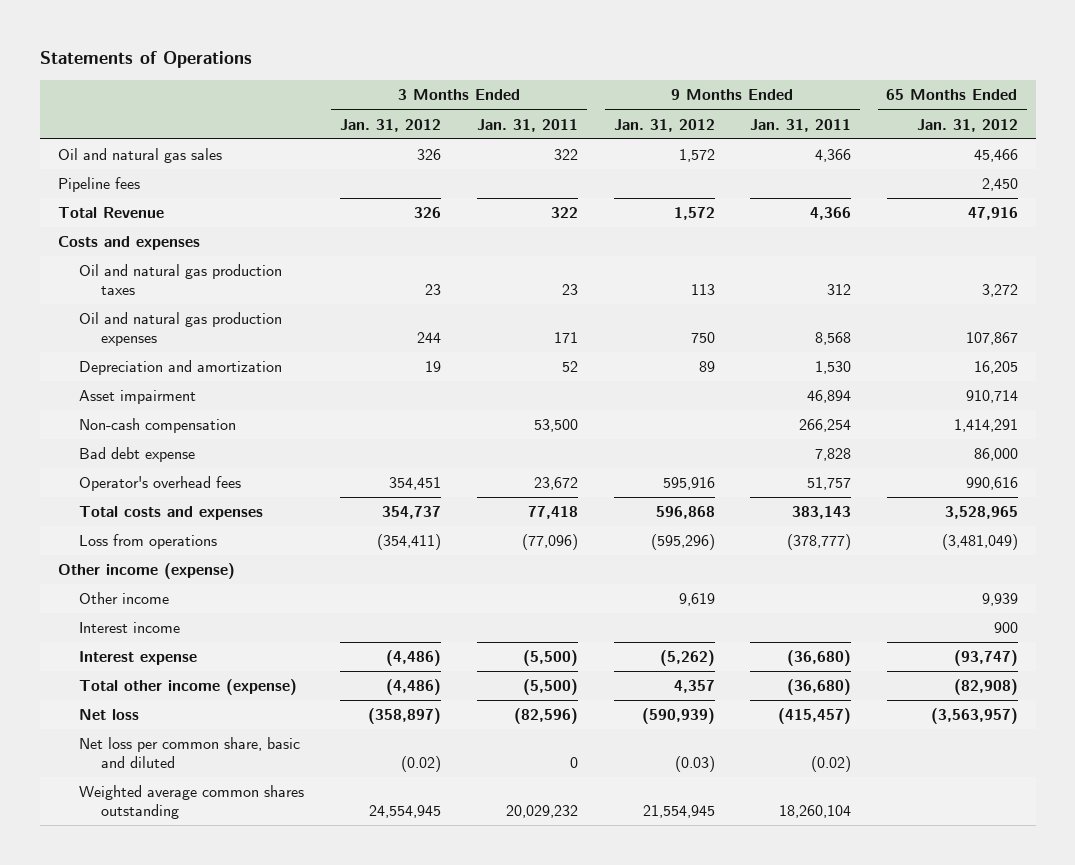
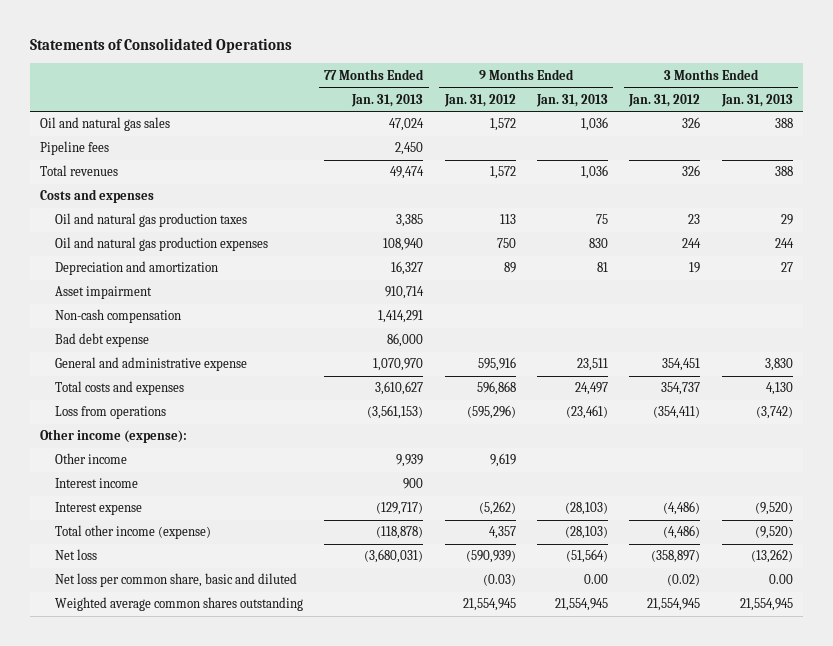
- Statements of Operations
+ Statements of Consolidated Operations
- | 3 Months Ended Jan. 31, 2012 | 3 Months Ended Jan. 31, 2011 | 9 Months Ended Jan. 31, 2012 | 9 Months Ended Jan. 31, 2011 | 65 Months Ended Jan. 31, 2012
+ | 77 Months Ended Jan. 31, 2013 | 9 Months Ended Jan. 31, 2012 | 9 Months Ended Jan. 31, 2013 | 3 Months Ended Jan. 31, 2012 | 3 Months Ended Jan. 31, 2013
- Total Revenue | 326 | 322 | 1,572 | 4,366 | 47,916
+ Total revenues | 49,474 | 1,572 | 1,036 | 326 | 388
- Operator's overhead fees | 354,451 | 23,672 | 595,916 | 51,757 | 990,616
+ General and administrative expense | 1,070,970 | 595,916 | 23,511 | 354,451 | 3,830
- Other income (expense)
+ Other income (expense):
- Weighted average common shares outstanding | 24,554,945 | 20,029,232 | 21,554,945 | 18,260,104 |
+ Weighted average common shares outstanding | | 21,554,945 | 21,554,945 | 21,554,945 | 21,554,945

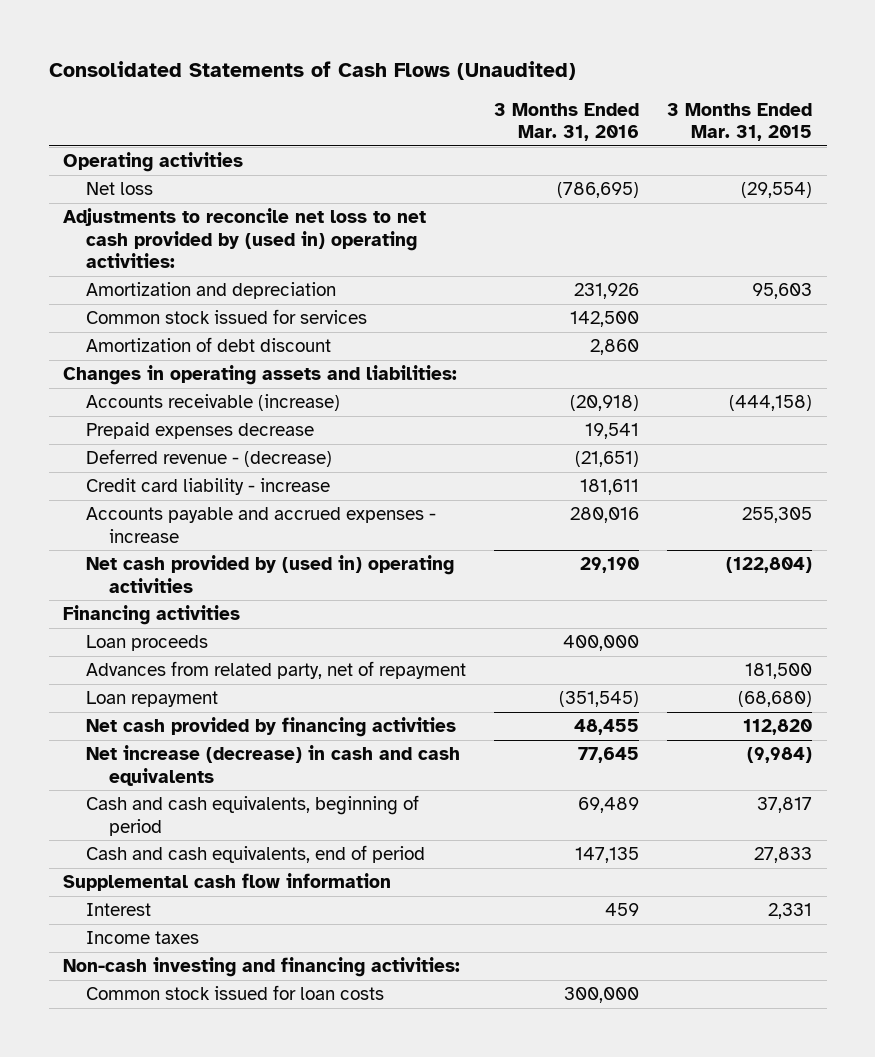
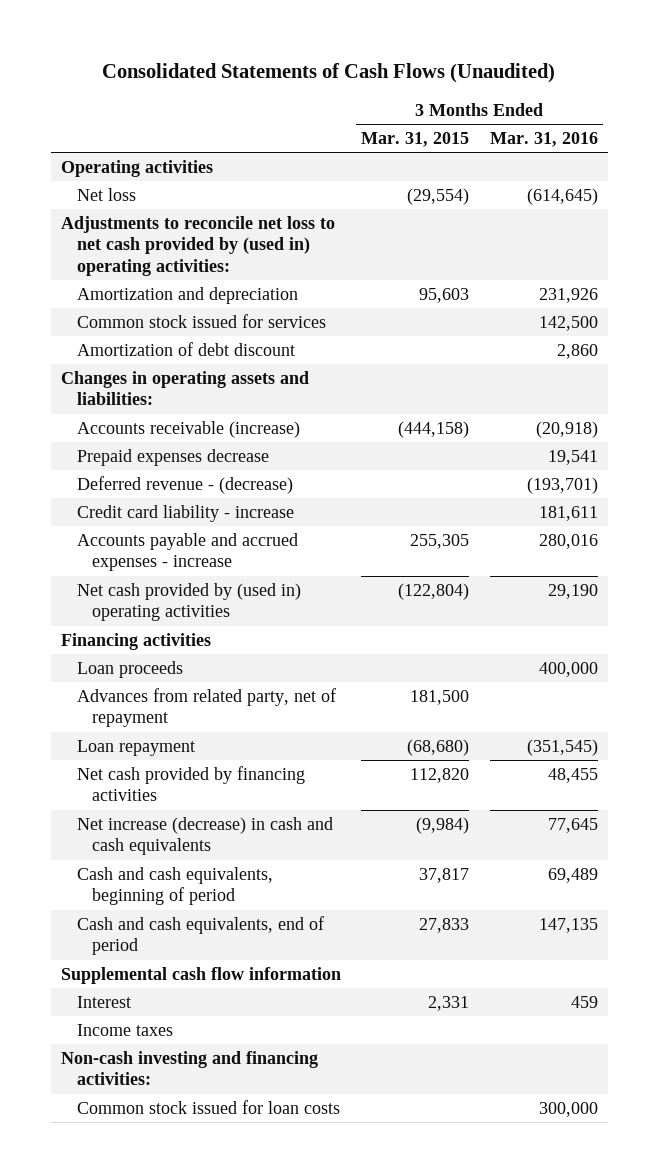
- | 3 Months Ended Mar. 31, 2016 | 3 Months Ended Mar. 31, 2015
+ | 3 Months Ended Mar. 31, 2015 | 3 Months Ended Mar. 31, 2016
- Net loss | (786,695) | (29,554)
+ Net loss | (29,554) | (614,645)
- Deferred revenue - (decrease) | (21,651) |
+ Deferred revenue - (decrease) | | (193,701)

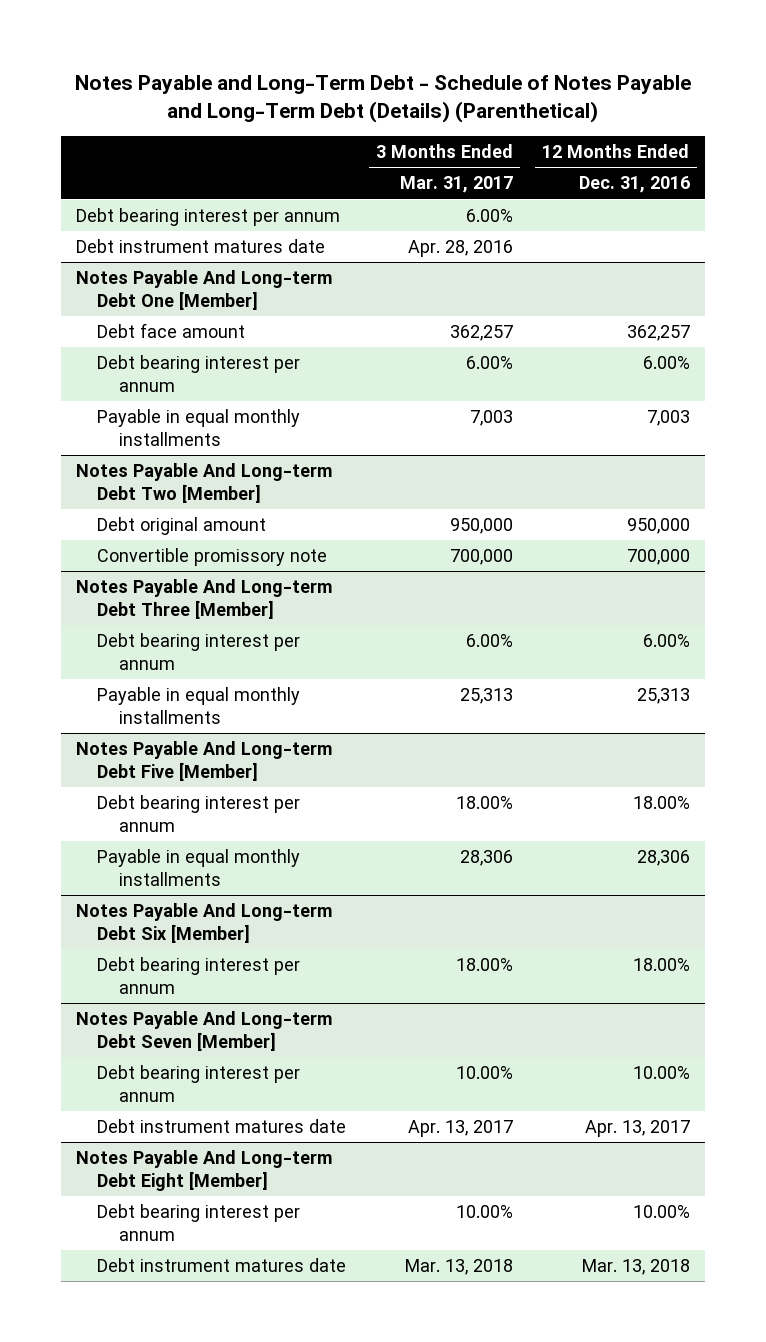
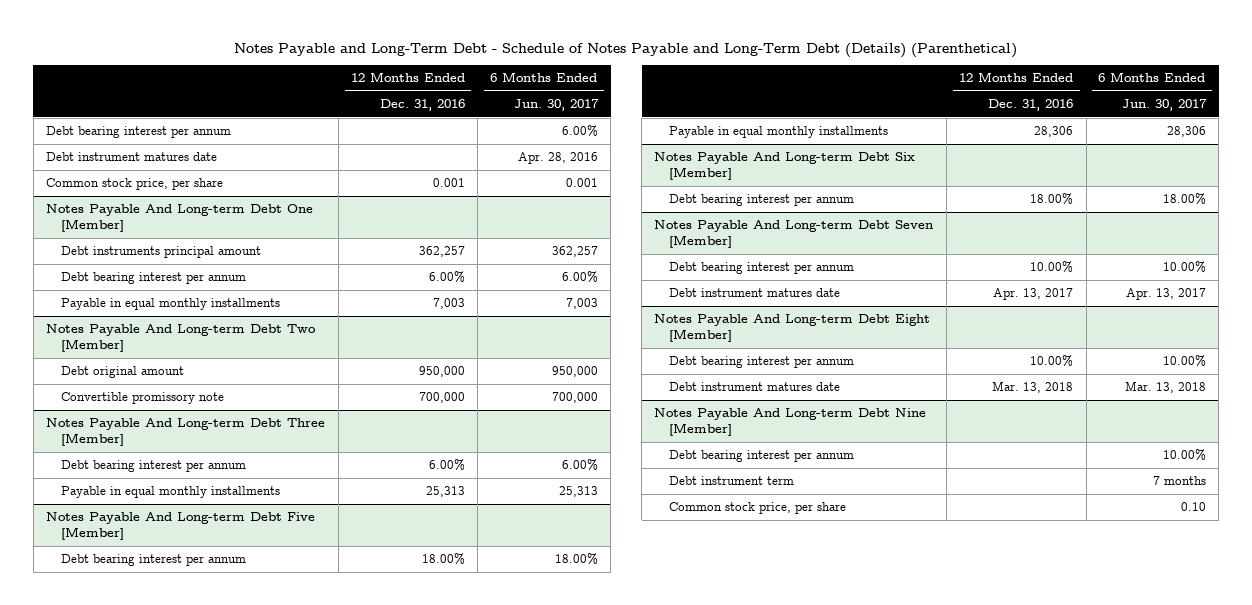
- | 3 Months Ended Mar. 31, 2017 | 12 Months Ended Dec. 31, 2016
+ | 12 Months Ended Dec. 31, 2016 | 6 Months Ended Jun. 30, 2017
+ Common stock price, per share | 0.001 | 0.001
@ Notes Payable And Long-term Debt One [Member]
- Debt face amount | 362,257 | 362,257
+ Debt instruments principal amount | 362,257 | 362,257
+ Notes Payable And Long-term Debt Nine [Member]
+ Debt bearing interest per annum | | 10.00%
+ Debt instrument term | | 7 months
+ Common stock price, per share | | 0.10

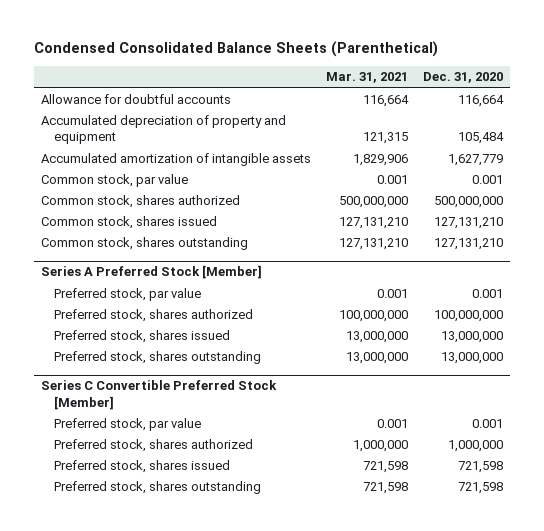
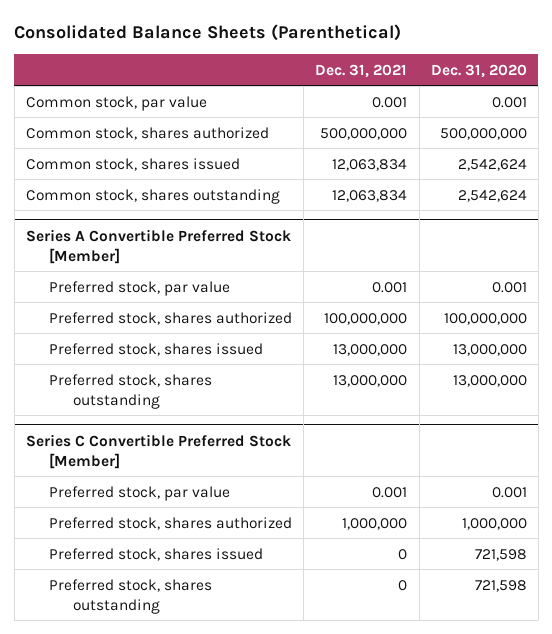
- Condensed Consolidated Balance Sheets (Parenthetical)
+ Consolidated Balance Sheets (Parenthetical)
- | Mar. 31, 2021 | Dec. 31, 2020
+ | Dec. 31, 2021 | Dec. 31, 2020
- Allowance for doubtful accounts | 116,664 | 116,664
- Accumulated depreciation of property and equipment | 121,315 | 105,484
- Accumulated amortization of intangible assets | 1,829,906 | 1,627,779
- Common stock, shares issued | 127,131,210 | 127,131,210
- Common stock, shares outstanding | 127,131,210 | 127,131,210
- Series A Preferred Stock [Member]
+ Common stock, shares issued | 12,063,834 | 2,542,624
+ Common stock, shares outstanding | 12,063,834 | 2,542,624
+ Series A Convertible Preferred Stock [Member]

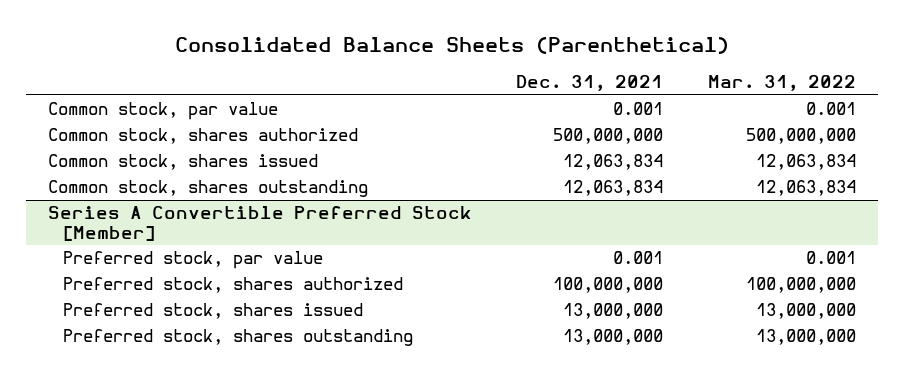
- | Dec. 31, 2021 | Dec. 31, 2020
+ | Dec. 31, 2021 | Mar. 31, 2022
- Series C Convertible Preferred Stock [Member]
- Preferred stock, par value | 0.001 | 0.001
- Preferred stock, shares authorized | 1,000,000 | 1,000,000
- Preferred stock, shares issued | 0 | 721,598
- Preferred stock, shares outstanding | 0 | 721,598

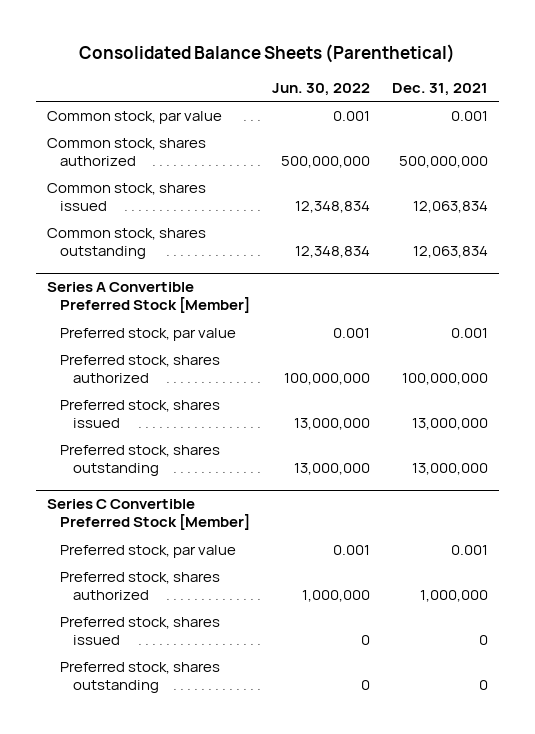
- | Dec. 31, 2021 | Mar. 31, 2022
+ | Jun. 30, 2022 | Dec. 31, 2021
+ Series C Convertible Preferred Stock [Member]
+ Preferred stock, par value | 0.001 | 0.001
+ Preferred stock, shares authorized | 1,000,000 | 1,000,000
+ Preferred stock, shares issued | 0 | 0
+ Preferred stock, shares outstanding | 0 | 0

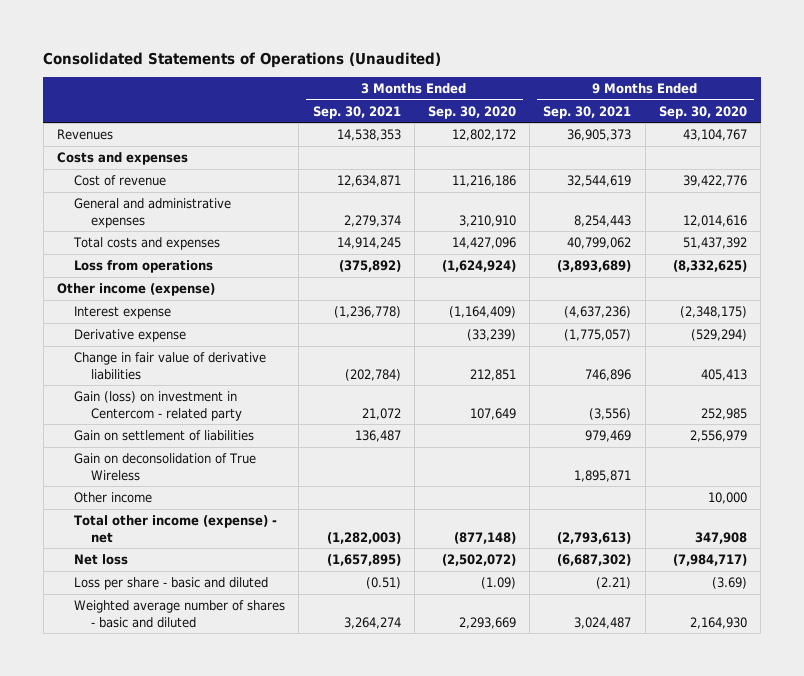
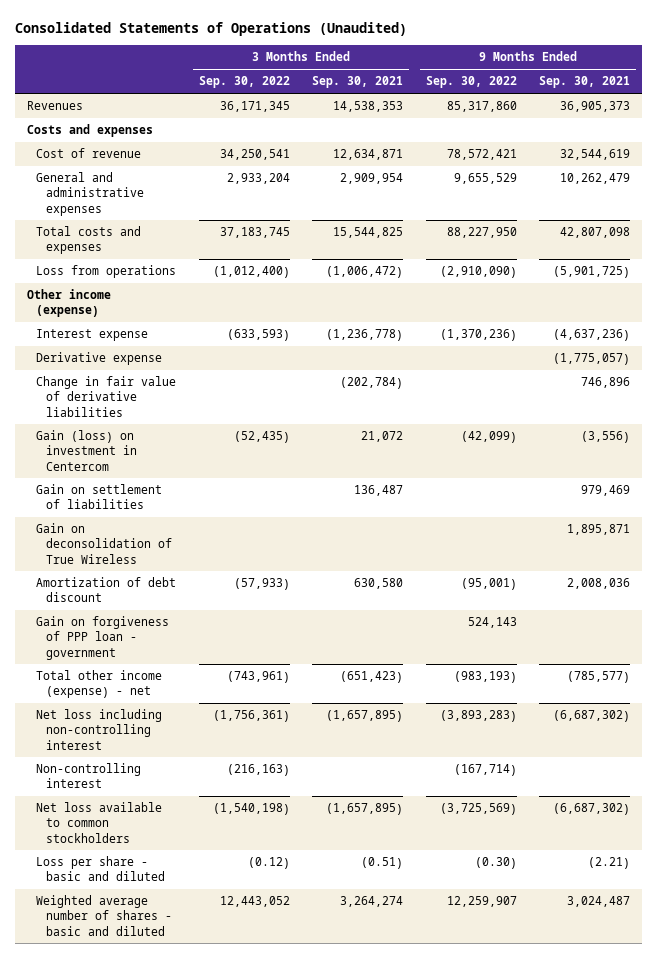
- | 3 Months Ended Sep. 30, 2021 | 3 Months Ended Sep. 30, 2020 | 9 Months Ended Sep. 30, 2021 | 9 Months Ended Sep. 30, 2020
+ | 3 Months Ended Sep. 30, 2022 | 3 Months Ended Sep. 30, 2021 | 9 Months Ended Sep. 30, 2022 | 9 Months Ended Sep. 30, 2021
- General and administrative expenses | 2,279,374 | 3,210,910 | 8,254,443 | 12,014,616
- Total costs and expenses | 14,914,245 | 14,427,096 | 40,799,062 | 51,437,392
- Loss from operations | (375,892) | (1,624,924) | (3,893,689) | (8,332,625)
+ General and administrative expenses | 2,933,204 | 2,909,954 | 9,655,529 | 10,262,479
+ Total costs and expenses | 37,183,745 | 15,544,825 | 88,227,950 | 42,807,098
+ Loss from operations | (1,012,400) | (1,006,472) | (2,910,090) | (5,901,725)
- Gain (loss) on investment in Centercom - related party | 21,072 | 107,649 | (3,556) | 252,985
+ Gain (loss) on investment in Centercom | (52,435) | 21,072 | (42,099) | (3,556)
- Other income | | | | 10,000
- Total other income (expense) - net | (1,282,003) | (877,148) | (2,793,613) | 347,908
- Net loss | (1,657,895) | (2,502,072) | (6,687,302) | (7,984,717)
+ Amortization of debt discount | (57,933) | 630,580 | (95,001) | 2,008,036
+ Gain on forgiveness of PPP loan - government | | | 524,143 |
+ Total other income (expense) - net | (743,961) | (651,423) | (983,193) | (785,577)
+ Net loss including non-controlling interest | (1,756,361) | (1,657,895) | (3,893,283) | (6,687,302)
+ Non-controlling interest | (216,163) | | (167,714) |
+ Net loss available to common stockholders | (1,540,198) | (1,657,895) | (3,725,569) | (6,687,302)

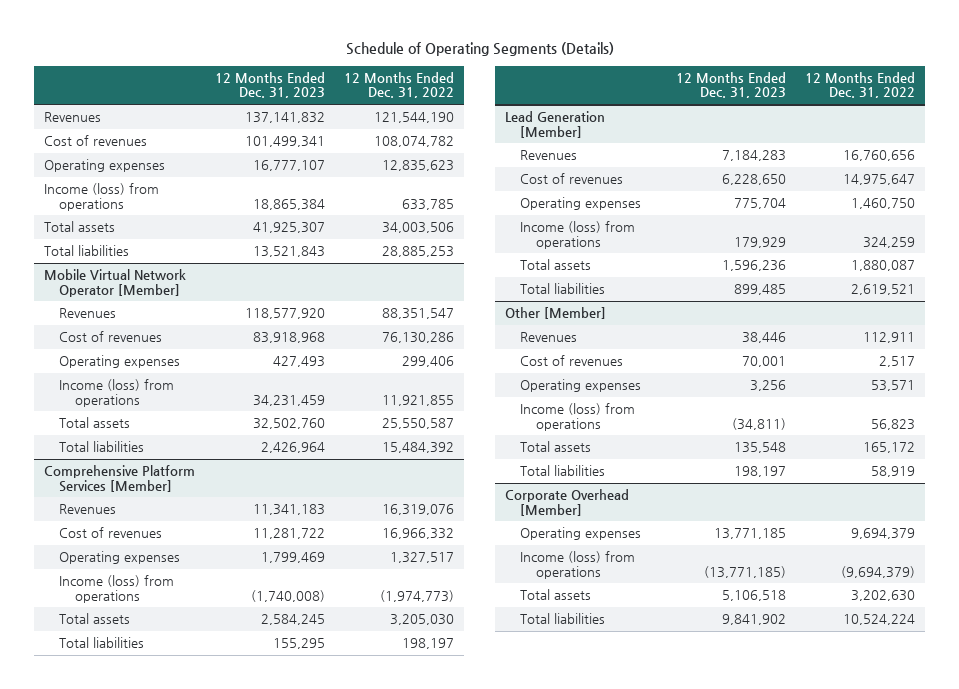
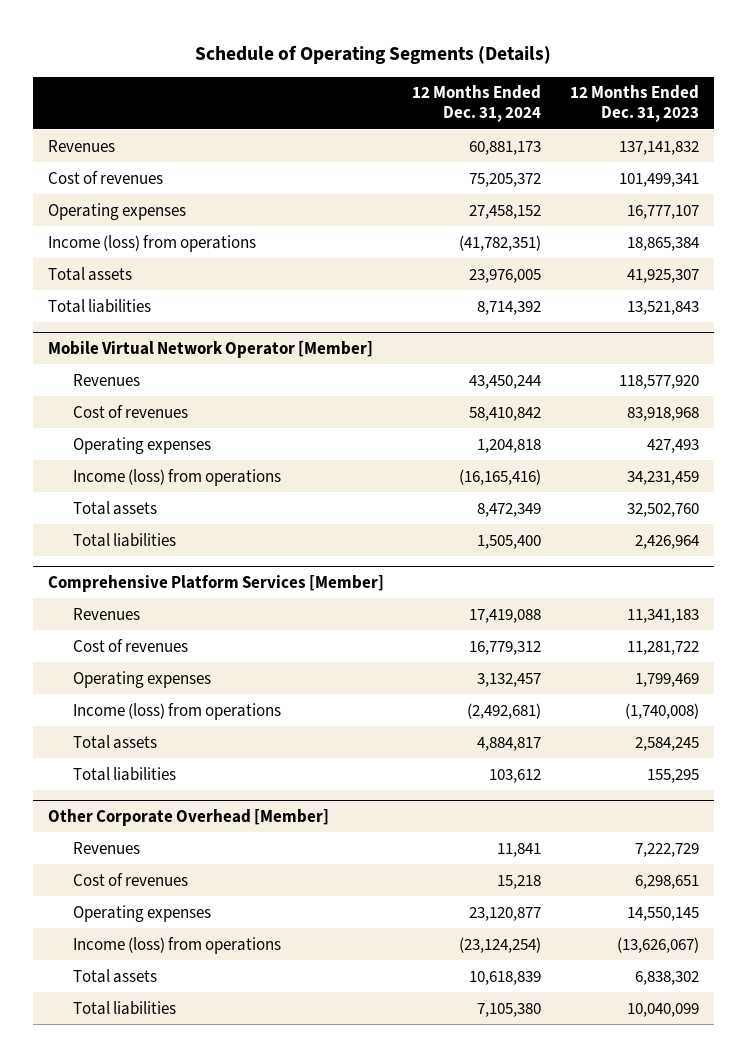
- | 12 Months Ended Dec. 31, 2023 | 12 Months Ended Dec. 31, 2022
+ | 12 Months Ended Dec. 31, 2024 | 12 Months Ended Dec. 31, 2023
- Lead Generation [Member]
- Revenues | 7,184,283 | 16,760,656
- Cost of revenues | 6,228,650 | 14,975,647
- Operating expenses | 775,704 | 1,460,750
- Income (loss) from operations | 179,929 | 324,259
- Total assets | 1,596,236 | 1,880,087
- Total liabilities | 899,485 | 2,619,521
- Other [Member]
- Revenues | 38,446 | 112,911
- Cost of revenues | 70,001 | 2,517
- Operating expenses | 3,256 | 53,571
- Income (loss) from operations | (34,811) | 56,823
- Total assets | 135,548 | 165,172
- Total liabilities | 198,197 | 58,919
- Corporate Overhead [Member]
- Operating expenses | 13,771,185 | 9,694,379
- Income (loss) from operations | (13,771,185) | (9,694,379)
- Total assets | 5,106,518 | 3,202,630
- Total liabilities | 9,841,902 | 10,524,224
+ Other Corporate Overhead [Member]
+ Revenues | 11,841 | 7,222,729
+ Cost of revenues | 15,218 | 6,298,651
+ Operating expenses | 23,120,877 | 14,550,145
+ Income (loss) from operations | (23,124,254) | (13,626,067)
+ Total assets | 10,618,839 | 6,838,302
+ Total liabilities | 7,105,380 | 10,040,099

